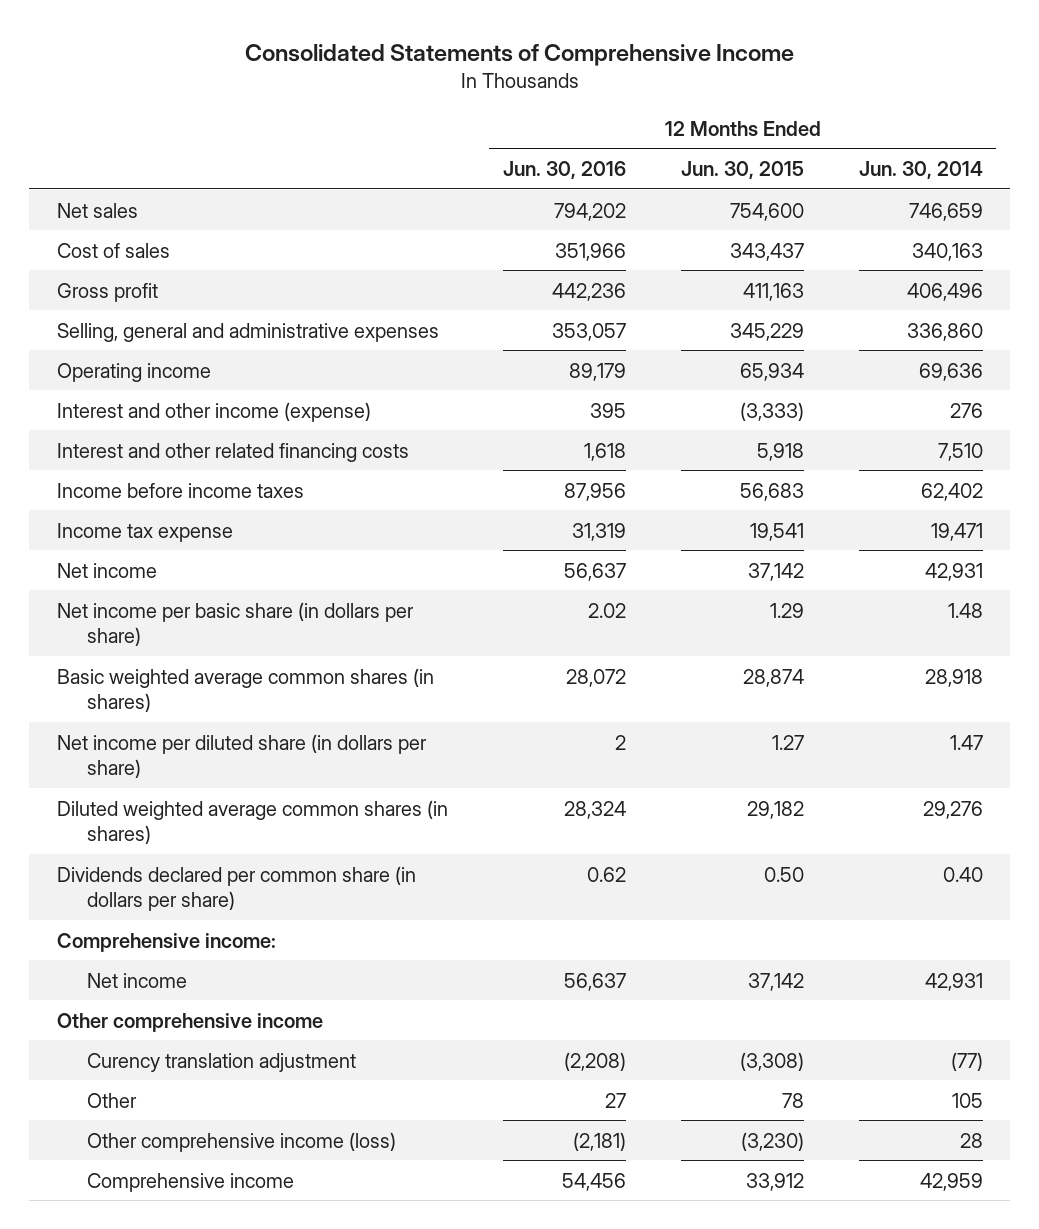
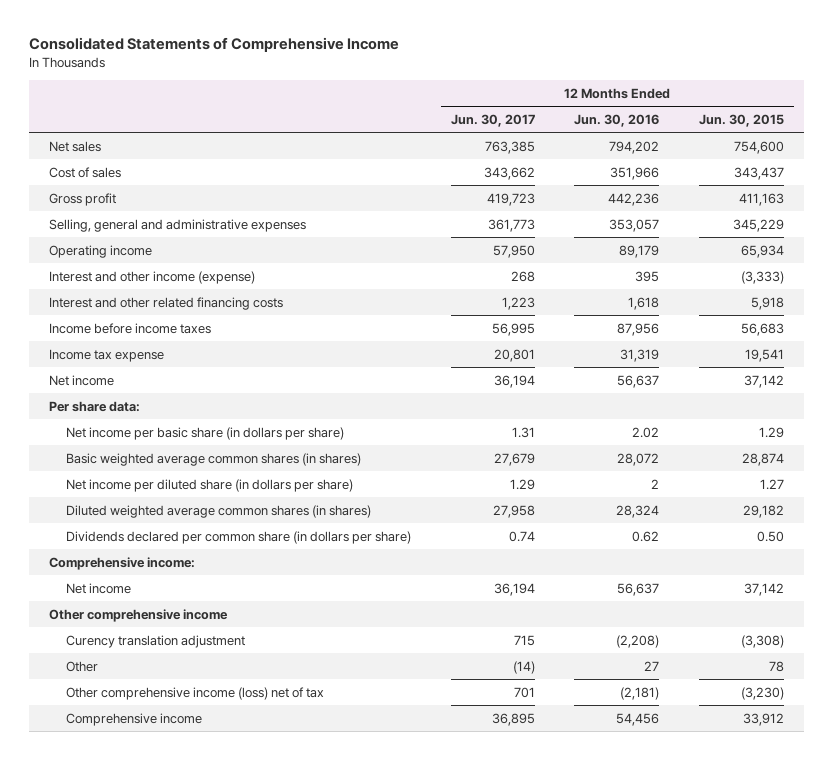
- | 12 Months Ended Jun. 30, 2016 | 12 Months Ended Jun. 30, 2015 | 12 Months Ended Jun. 30, 2014
+ | 12 Months Ended Jun. 30, 2017 | 12 Months Ended Jun. 30, 2016 | 12 Months Ended Jun. 30, 2015
+ Per share data:
- Other comprehensive income (loss) | (2,181) | (3,230) | 28
+ Other comprehensive income (loss) net of tax | 701 | (2,181) | (3,230)

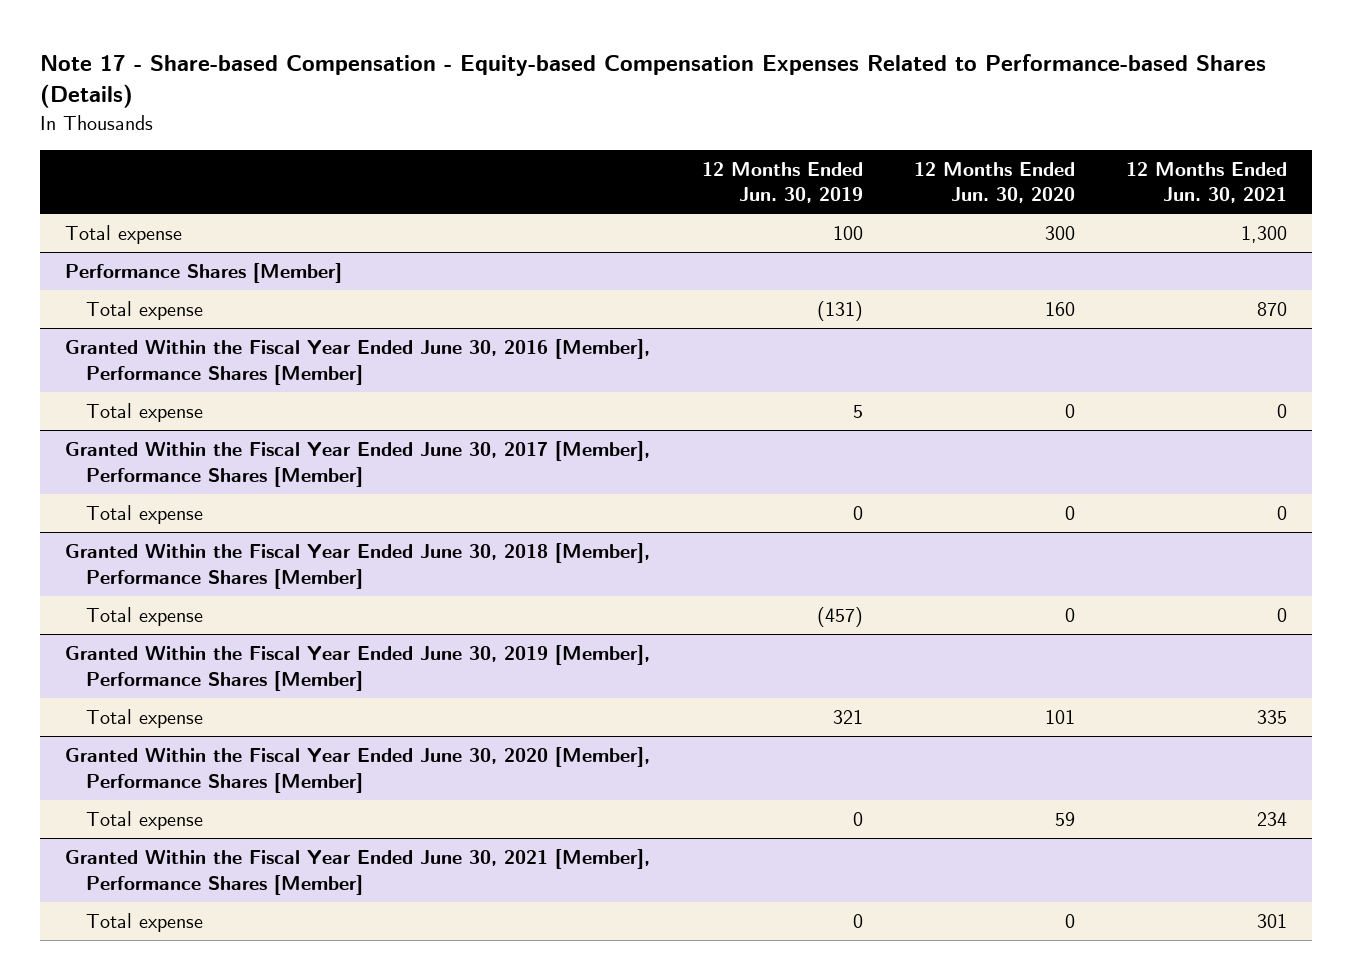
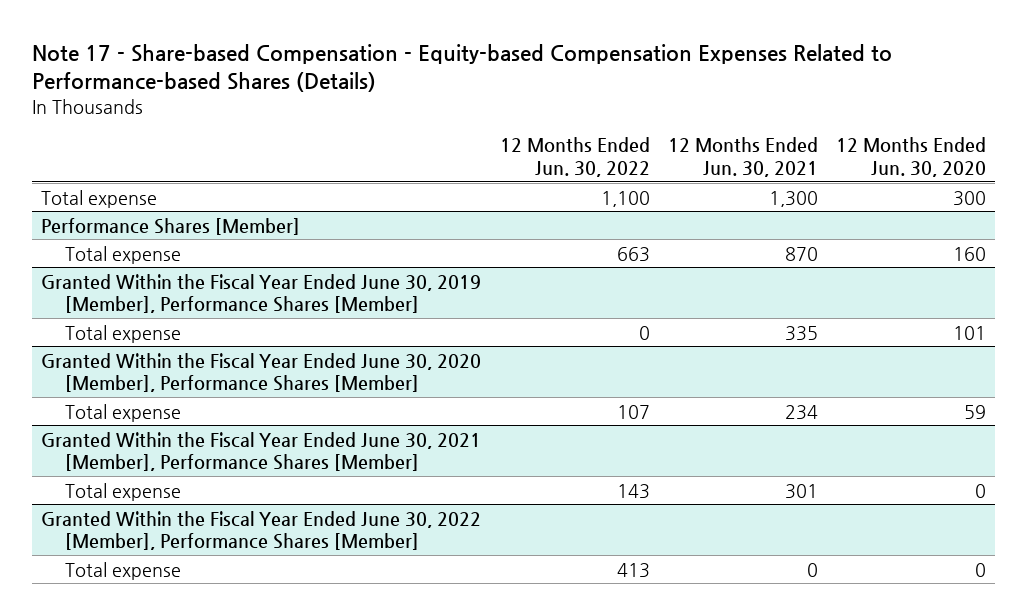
- | 12 Months Ended Jun. 30, 2019 | 12 Months Ended Jun. 30, 2020 | 12 Months Ended Jun. 30, 2021
+ | 12 Months Ended Jun. 30, 2022 | 12 Months Ended Jun. 30, 2021 | 12 Months Ended Jun. 30, 2020
- Granted Within the Fiscal Year Ended June 30, 2016 [Member], Performance Shares [Member]
- Total expense | 5 | 0 | 0
- Granted Within the Fiscal Year Ended June 30, 2017 [Member], Performance Shares [Member]
- Total expense | 0 | 0 | 0
- Granted Within the Fiscal Year Ended June 30, 2018 [Member], Performance Shares [Member]
- Total expense | (457) | 0 | 0
+ Granted Within the Fiscal Year Ended June 30, 2022 [Member], Performance Shares [Member]
+ Total expense | 413 | 0 | 0

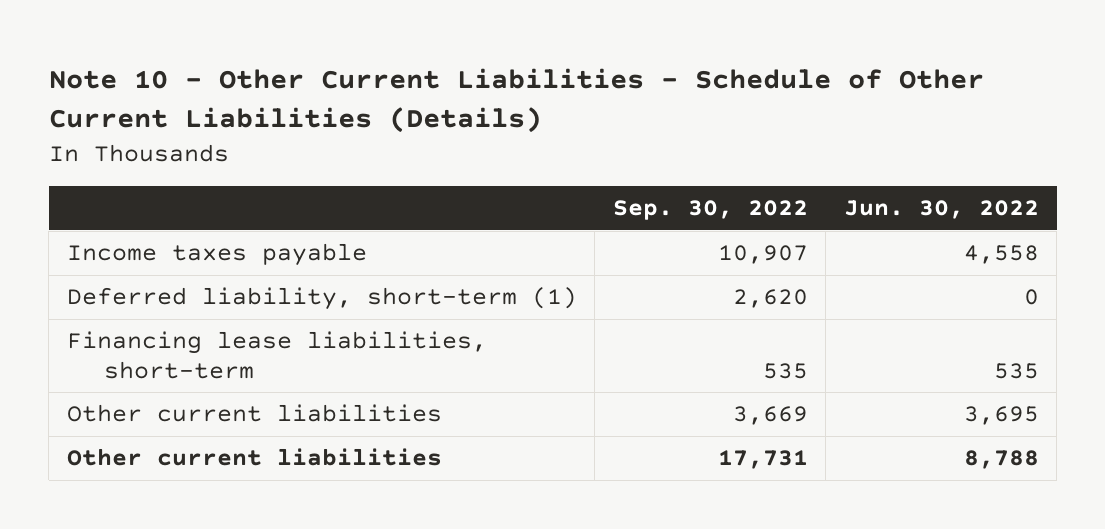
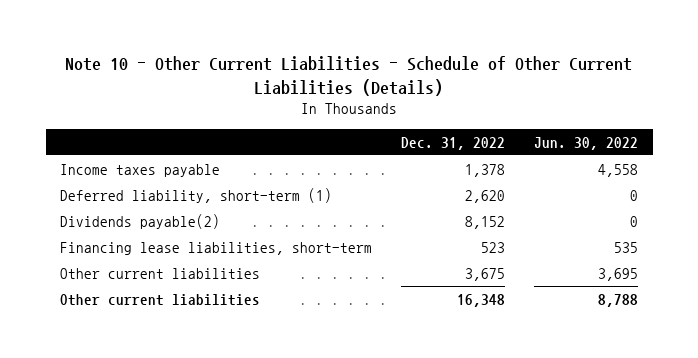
- | Sep. 30, 2022 | Jun. 30, 2022
+ | Dec. 31, 2022 | Jun. 30, 2022
+ Dividends payable(2) | 8,152 | 0

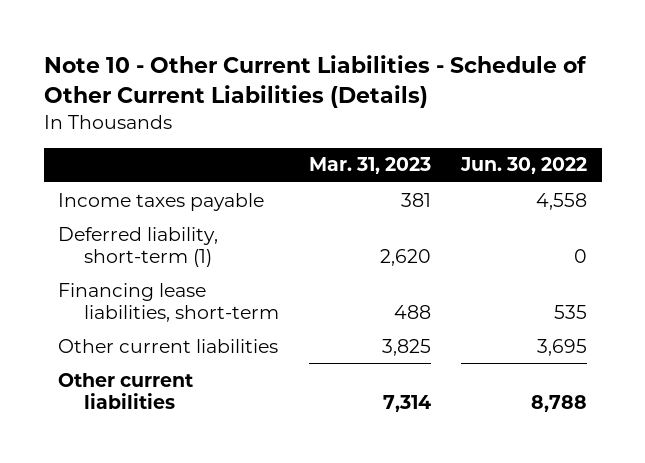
- | Dec. 31, 2022 | Jun. 30, 2022
+ | Mar. 31, 2023 | Jun. 30, 2022
- Dividends payable(2) | 8,152 | 0

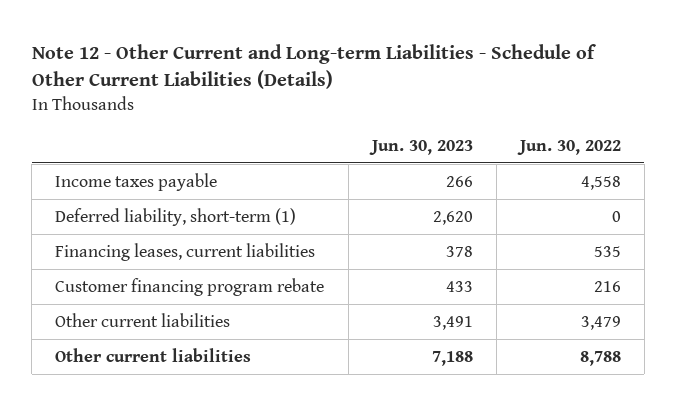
- Note 10 - Other Current Liabilities - Schedule of Other Current Liabilities (Details)
+ Note 12 - Other Current and Long-term Liabilities - Schedule of Other Current Liabilities (Details)
- | Mar. 31, 2023 | Jun. 30, 2022
+ | Jun. 30, 2023 | Jun. 30, 2022
- Financing lease liabilities, short-term | 488 | 535
- Other current liabilities | 3,825 | 3,695
+ Financing leases, current liabilities | 378 | 535
+ Customer financing program rebate | 433 | 216
+ Other current liabilities | 3,491 | 3,479

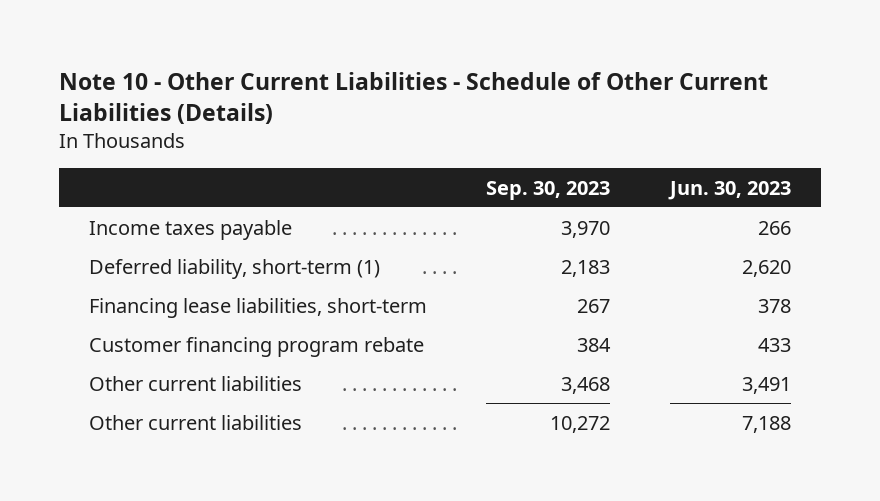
- Note 12 - Other Current and Long-term Liabilities - Schedule of Other Current Liabilities (Details)
+ Note 10 - Other Current Liabilities - Schedule of Other Current Liabilities (Details)
- | Jun. 30, 2023 | Jun. 30, 2022
+ | Sep. 30, 2023 | Jun. 30, 2023
- Financing leases, current liabilities | 378 | 535
+ Financing lease liabilities, short-term | 267 | 378

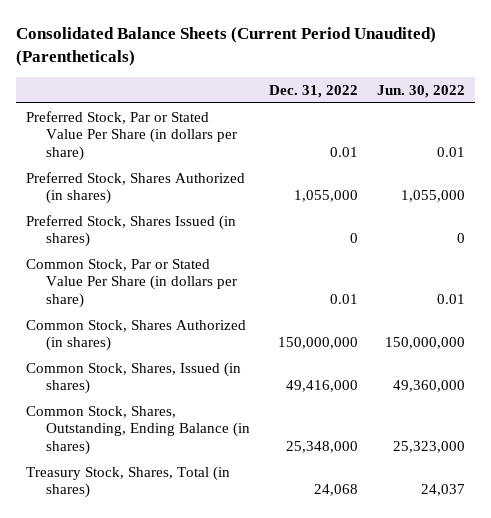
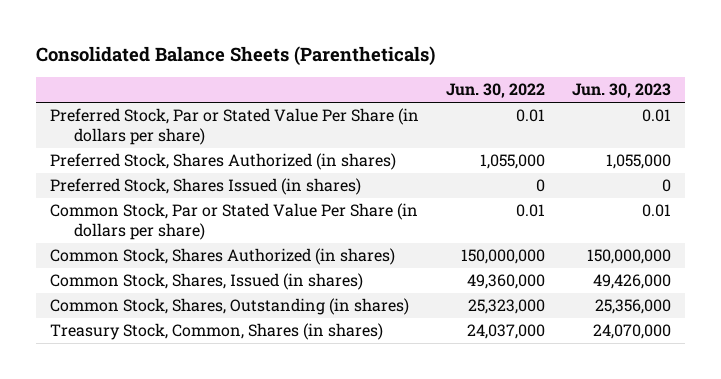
- Consolidated Balance Sheets (Current Period Unaudited) (Parentheticals)
+ Consolidated Balance Sheets (Parentheticals)
- | Dec. 31, 2022 | Jun. 30, 2022
+ | Jun. 30, 2022 | Jun. 30, 2023
- Common Stock, Shares, Outstanding, Ending Balance (in shares) | 25,348,000 | 25,323,000
- Treasury Stock, Shares, Total (in shares) | 24,068 | 24,037
+ Common Stock, Shares, Outstanding (in shares) | 25,323,000 | 25,356,000
+ Treasury Stock, Common, Shares (in shares) | 24,037,000 | 24,070,000

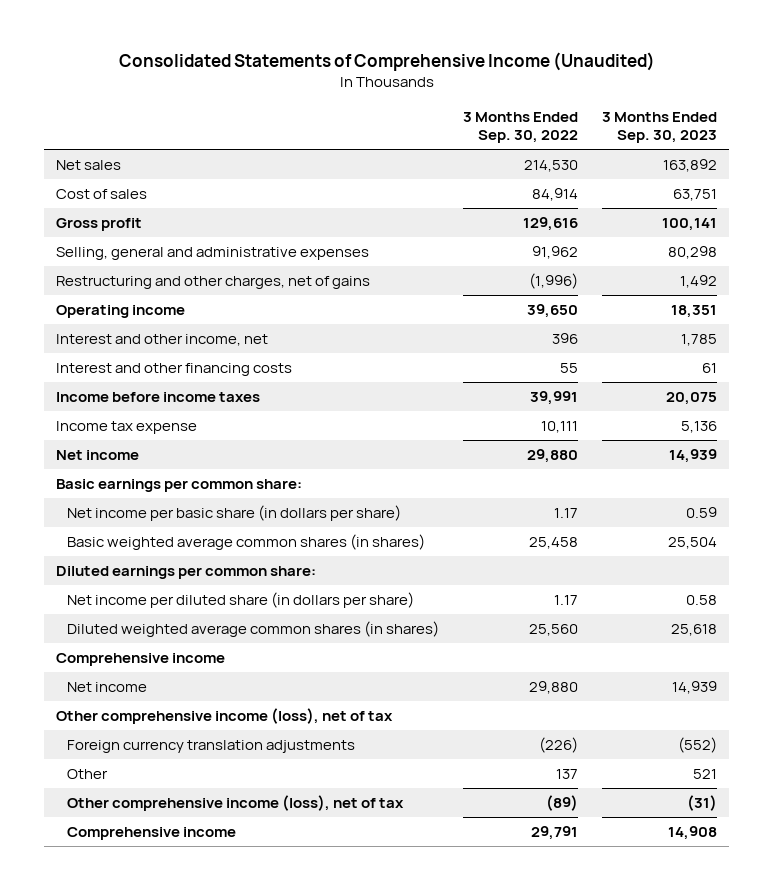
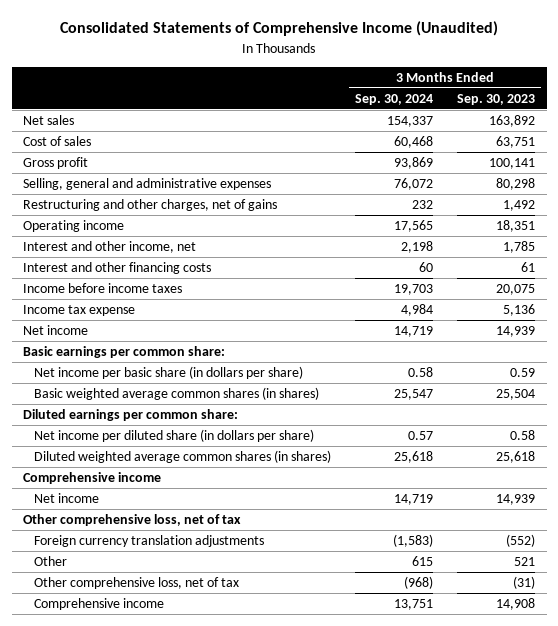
- | 3 Months Ended Sep. 30, 2022 | 3 Months Ended Sep. 30, 2023
+ | 3 Months Ended Sep. 30, 2024 | 3 Months Ended Sep. 30, 2023
- Other comprehensive income (loss), net of tax
+ Other comprehensive loss, net of tax
- Other comprehensive income (loss), net of tax | (89) | (31)
+ Other comprehensive loss, net of tax | (968) | (31)

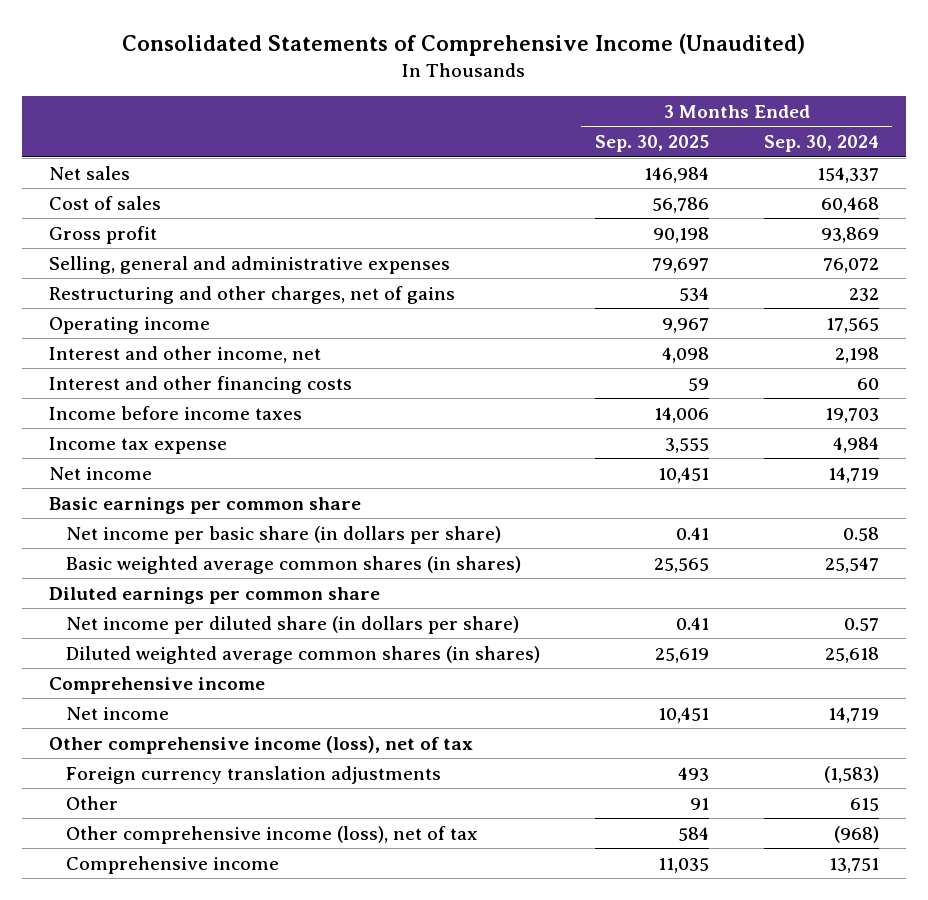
- | 3 Months Ended Sep. 30, 2024 | 3 Months Ended Sep. 30, 2023
+ | 3 Months Ended Sep. 30, 2025 | 3 Months Ended Sep. 30, 2024
- Basic earnings per common share:
+ Basic earnings per common share
- Diluted earnings per common share:
+ Diluted earnings per common share
- Other comprehensive loss, net of tax
+ Other comprehensive income (loss), net of tax
- Other comprehensive loss, net of tax | (968) | (31)
+ Other comprehensive income (loss), net of tax | 584 | (968)

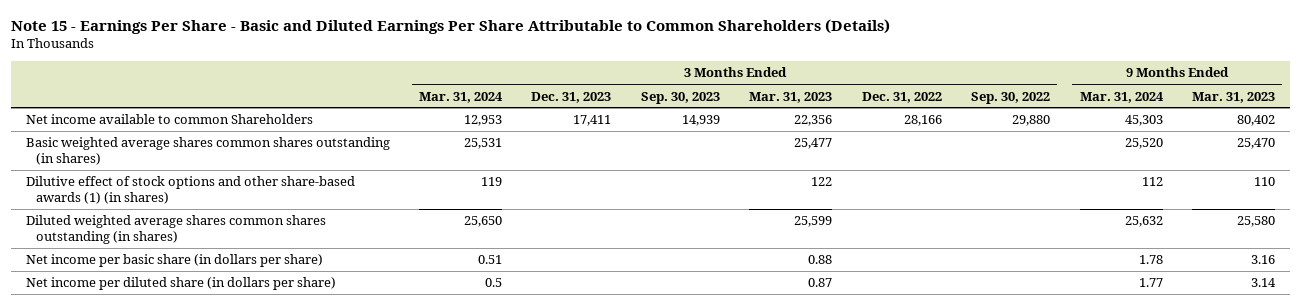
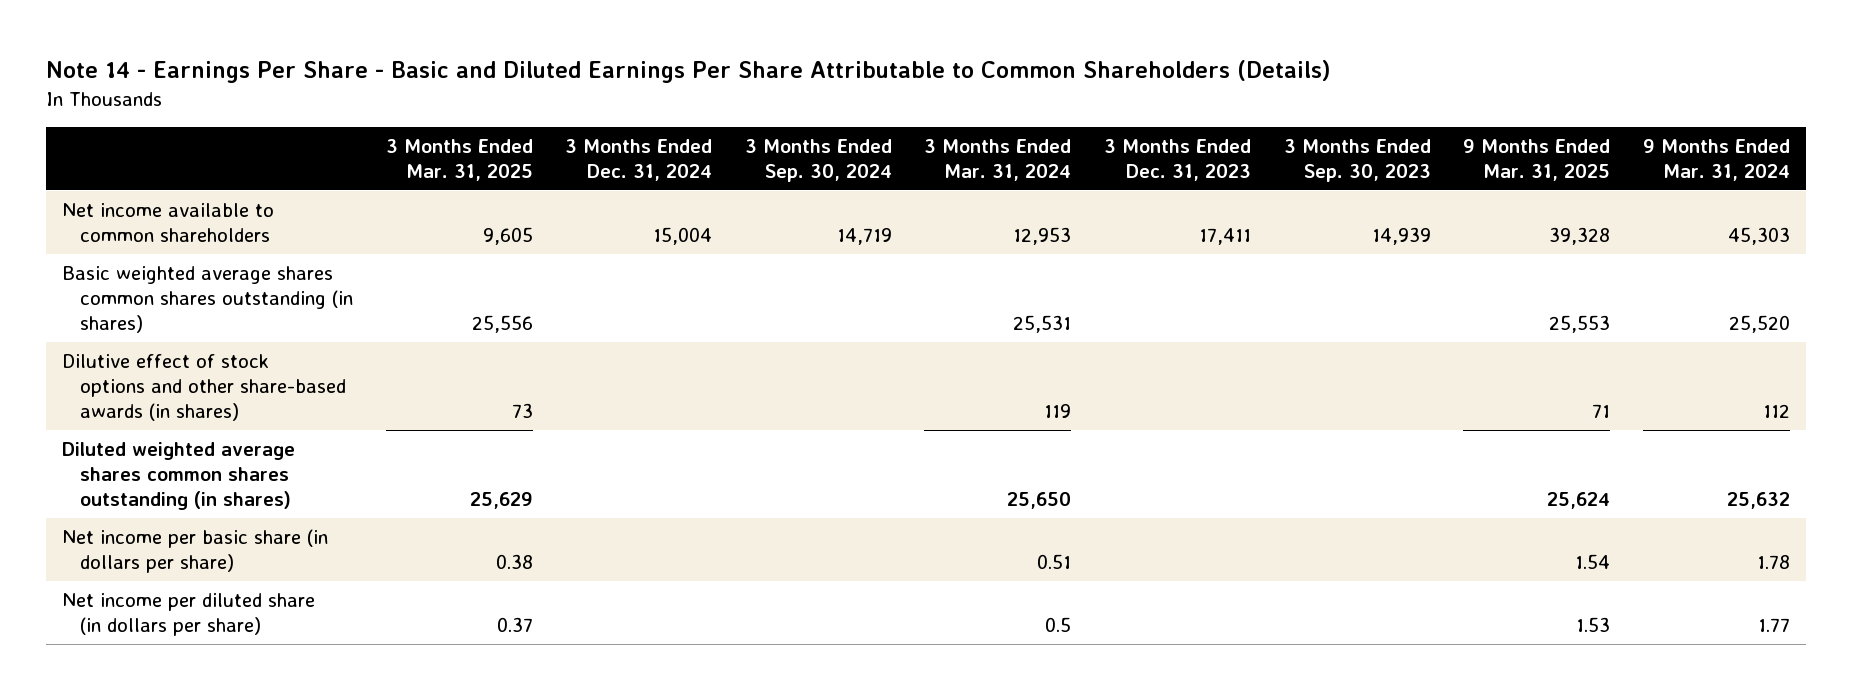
- Note 15 - Earnings Per Share - Basic and Diluted Earnings Per Share Attributable to Common Shareholders (Details)
+ Note 14 - Earnings Per Share - Basic and Diluted Earnings Per Share Attributable to Common Shareholders (Details)
- | 3 Months Ended Mar. 31, 2024 | 3 Months Ended Dec. 31, 2023 | 3 Months Ended Sep. 30, 2023 | 3 Months Ended Mar. 31, 2023 | 3 Months Ended Dec. 31, 2022 | 3 Months Ended Sep. 30, 2022 | 9 Months Ended Mar. 31, 2024 | 9 Months Ended Mar. 31, 2023
+ | 3 Months Ended Mar. 31, 2025 | 3 Months Ended Dec. 31, 2024 | 3 Months Ended Sep. 30, 2024 | 3 Months Ended Mar. 31, 2024 | 3 Months Ended Dec. 31, 2023 | 3 Months Ended Sep. 30, 2023 | 9 Months Ended Mar. 31, 2025 | 9 Months Ended Mar. 31, 2024
- Net income available to common Shareholders | 12,953 | 17,411 | 14,939 | 22,356 | 28,166 | 29,880 | 45,303 | 80,402
+ Net income available to common shareholders | 9,605 | 15,004 | 14,719 | 12,953 | 17,411 | 14,939 | 39,328 | 45,303
- Dilutive effect of stock options and other share-based awards (1) (in shares) | 119 | | | 122 | | | 112 | 110
+ Dilutive effect of stock options and other share-based awards (in shares) | 73 | | | 119 | | | 71 | 112

